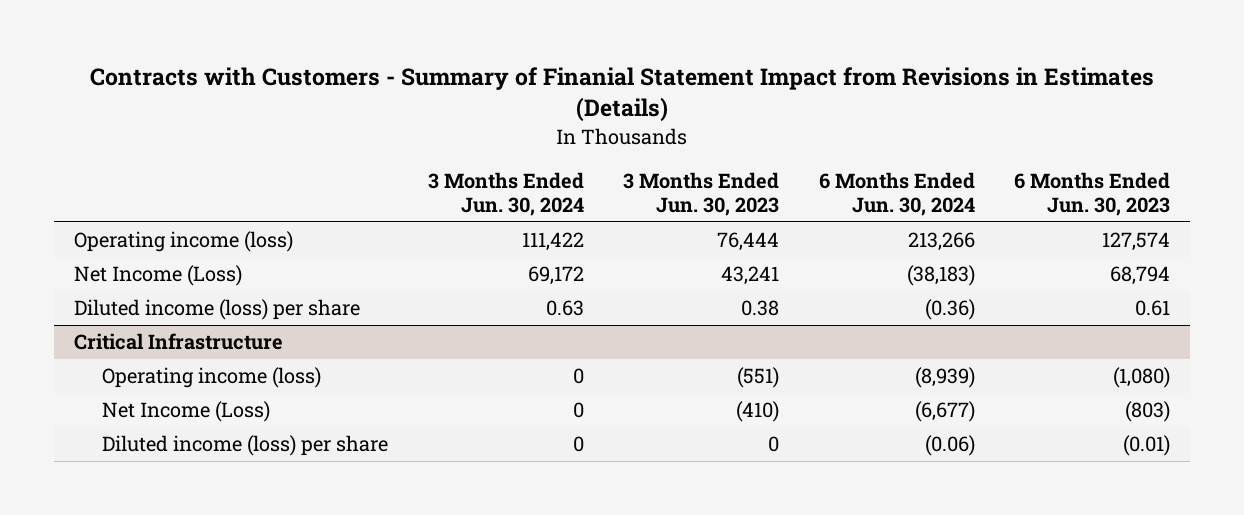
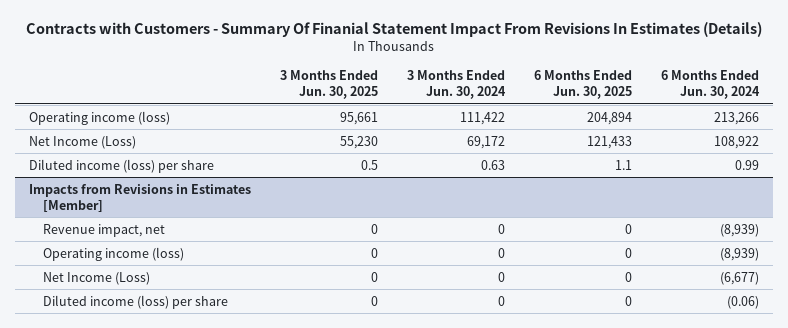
- Contracts with Customers - Summary of Finanial Statement Impact from Revisions in Estimates (Details)
+ Contracts with Customers - Summary Of Finanial Statement Impact From Revisions In Estimates (Details)
- | 3 Months Ended Jun. 30, 2024 | 3 Months Ended Jun. 30, 2023 | 6 Months Ended Jun. 30, 2024 | 6 Months Ended Jun. 30, 2023
+ | 3 Months Ended Jun. 30, 2025 | 3 Months Ended Jun. 30, 2024 | 6 Months Ended Jun. 30, 2025 | 6 Months Ended Jun. 30, 2024
- Net Income (Loss) | 69,172 | 43,241 | (38,183) | 68,794
- Diluted income (loss) per share | 0.63 | 0.38 | (0.36) | 0.61
- Critical Infrastructure
+ Net Income (Loss) | 55,230 | 69,172 | 121,433 | 108,922
+ Diluted income (loss) per share | 0.5 | 0.63 | 1.1 | 0.99
+ Impacts from Revisions in Estimates [Member]
+ Revenue impact, net | 0 | 0 | 0 | (8,939)

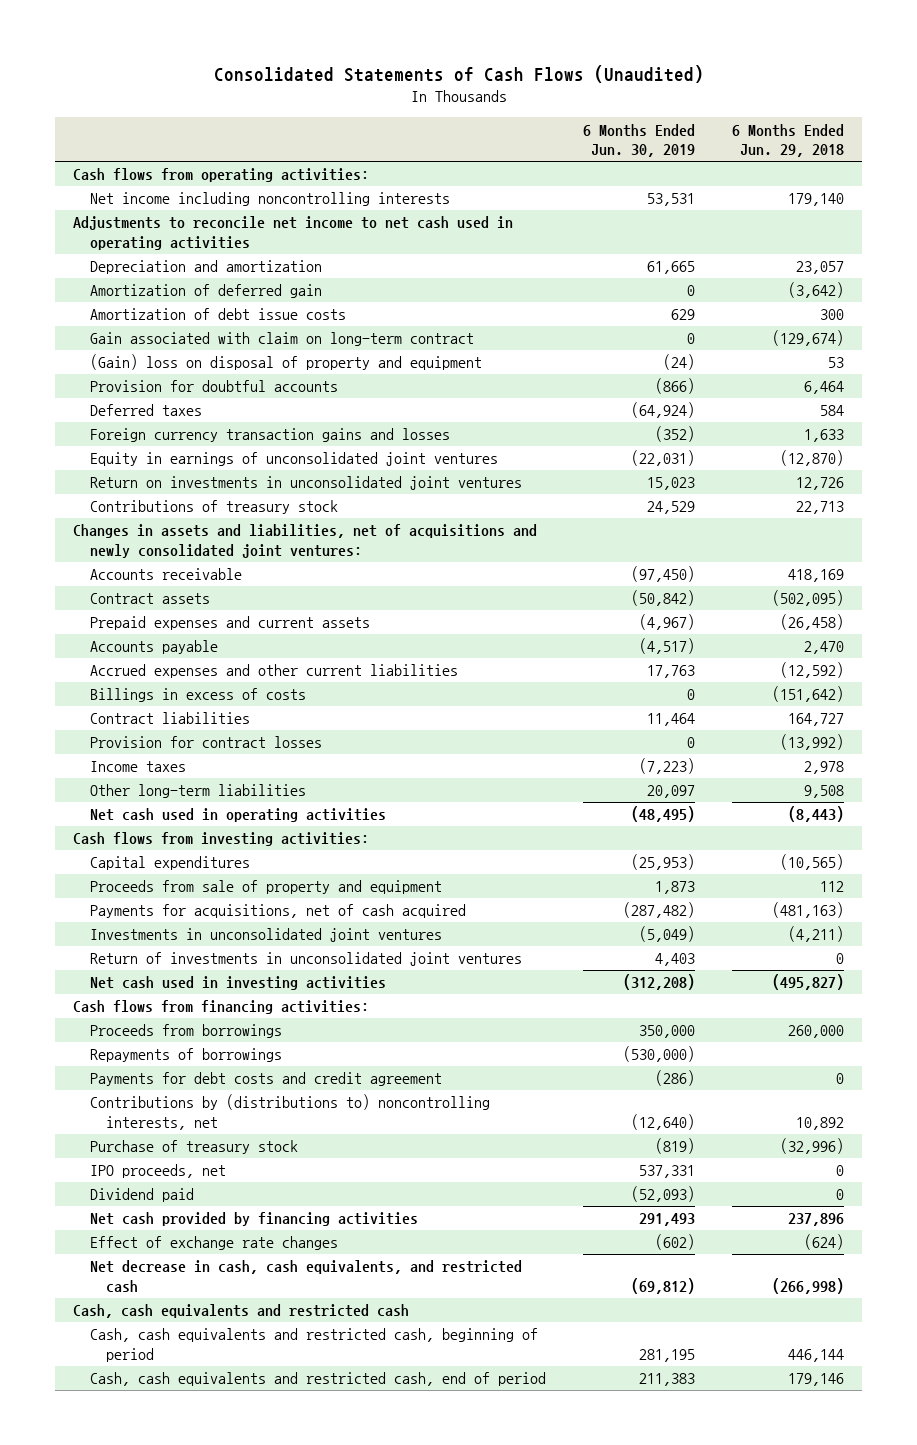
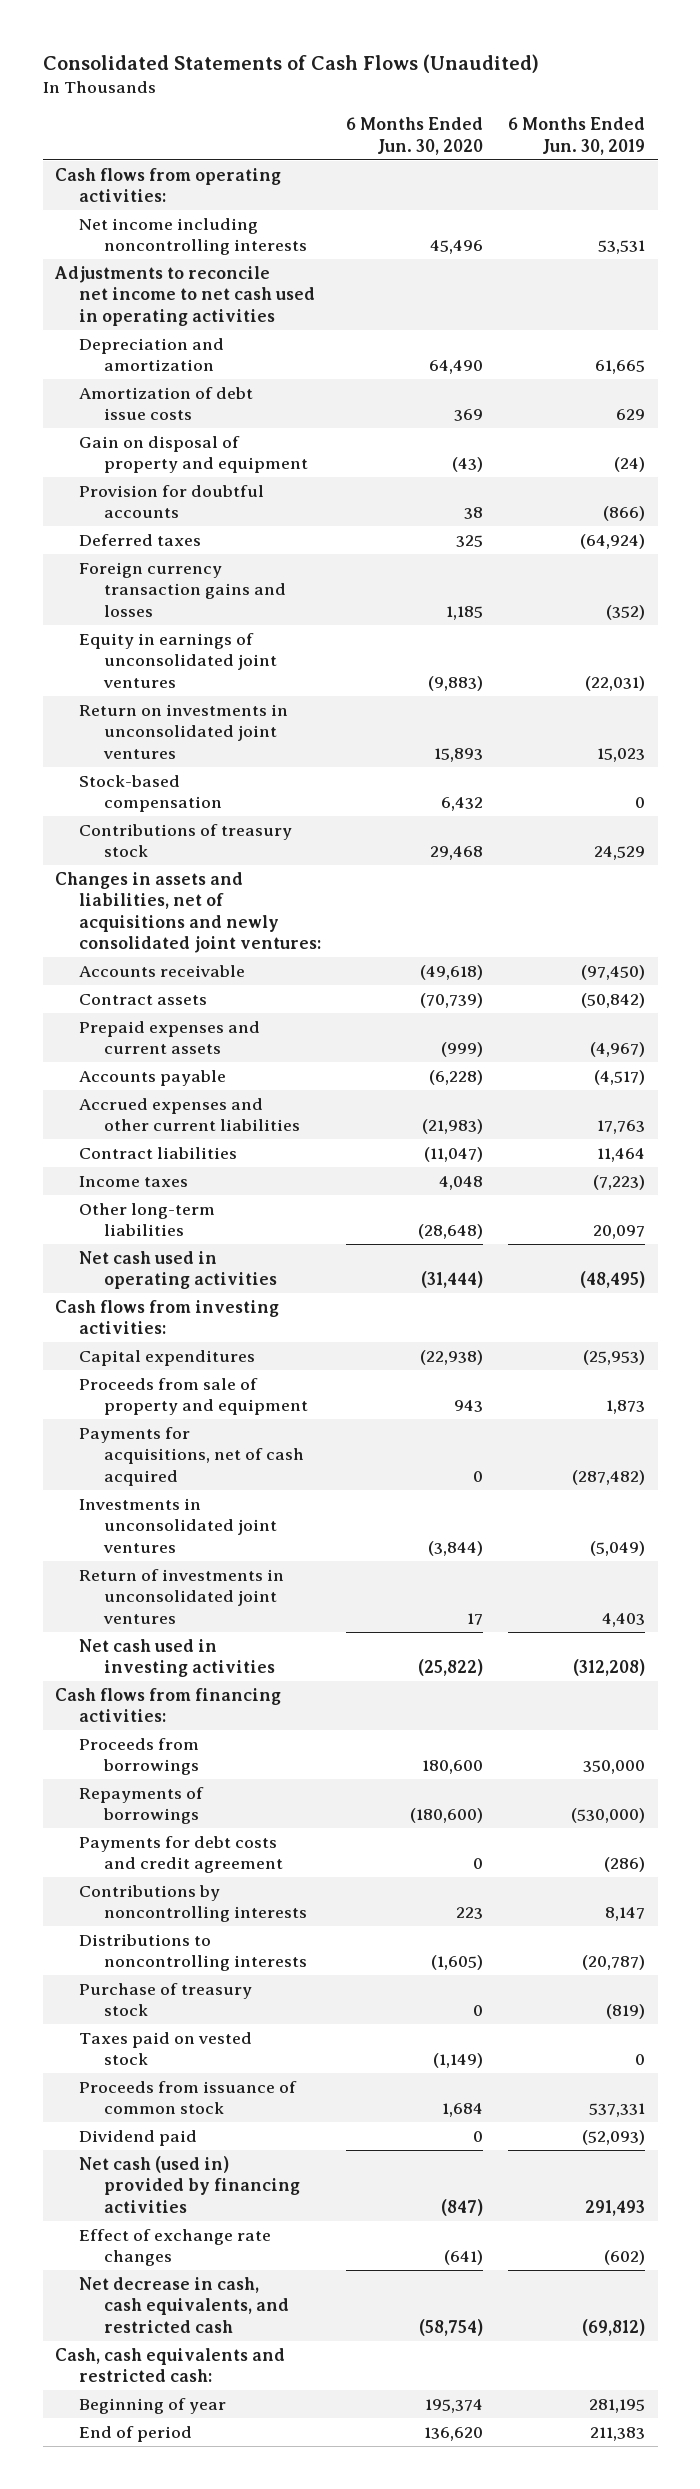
- | 6 Months Ended Jun. 30, 2019 | 6 Months Ended Jun. 29, 2018
+ | 6 Months Ended Jun. 30, 2020 | 6 Months Ended Jun. 30, 2019
- Amortization of deferred gain | 0 | (3,642)
- Gain associated with claim on long-term contract | 0 | (129,674)
- (Gain) loss on disposal of property and equipment | (24) | 53
+ Gain on disposal of property and equipment | (43) | (24)
+ Stock-based compensation | 6,432 | 0
- Billings in excess of costs | 0 | (151,642)
- Provision for contract losses | 0 | (13,992)
- Contributions by (distributions to) noncontrolling interests, net | (12,640) | 10,892
+ Contributions by noncontrolling interests | 223 | 8,147
+ Distributions to noncontrolling interests | (1,605) | (20,787)
- IPO proceeds, net | 537,331 | 0
+ Taxes paid on vested stock | (1,149) | 0
+ Proceeds from issuance of common stock | 1,684 | 537,331
- Net cash provided by financing activities | 291,493 | 237,896
+ Net cash (used in) provided by financing activities | (847) | 291,493
- Cash, cash equivalents and restricted cash
- Cash, cash equivalents and restricted cash, beginning of period | 281,195 | 446,144
- Cash, cash equivalents and restricted cash, end of period | 211,383 | 179,146
+ Cash, cash equivalents and restricted cash:
+ Beginning of year | 195,374 | 281,195
+ End of period | 136,620 | 211,383

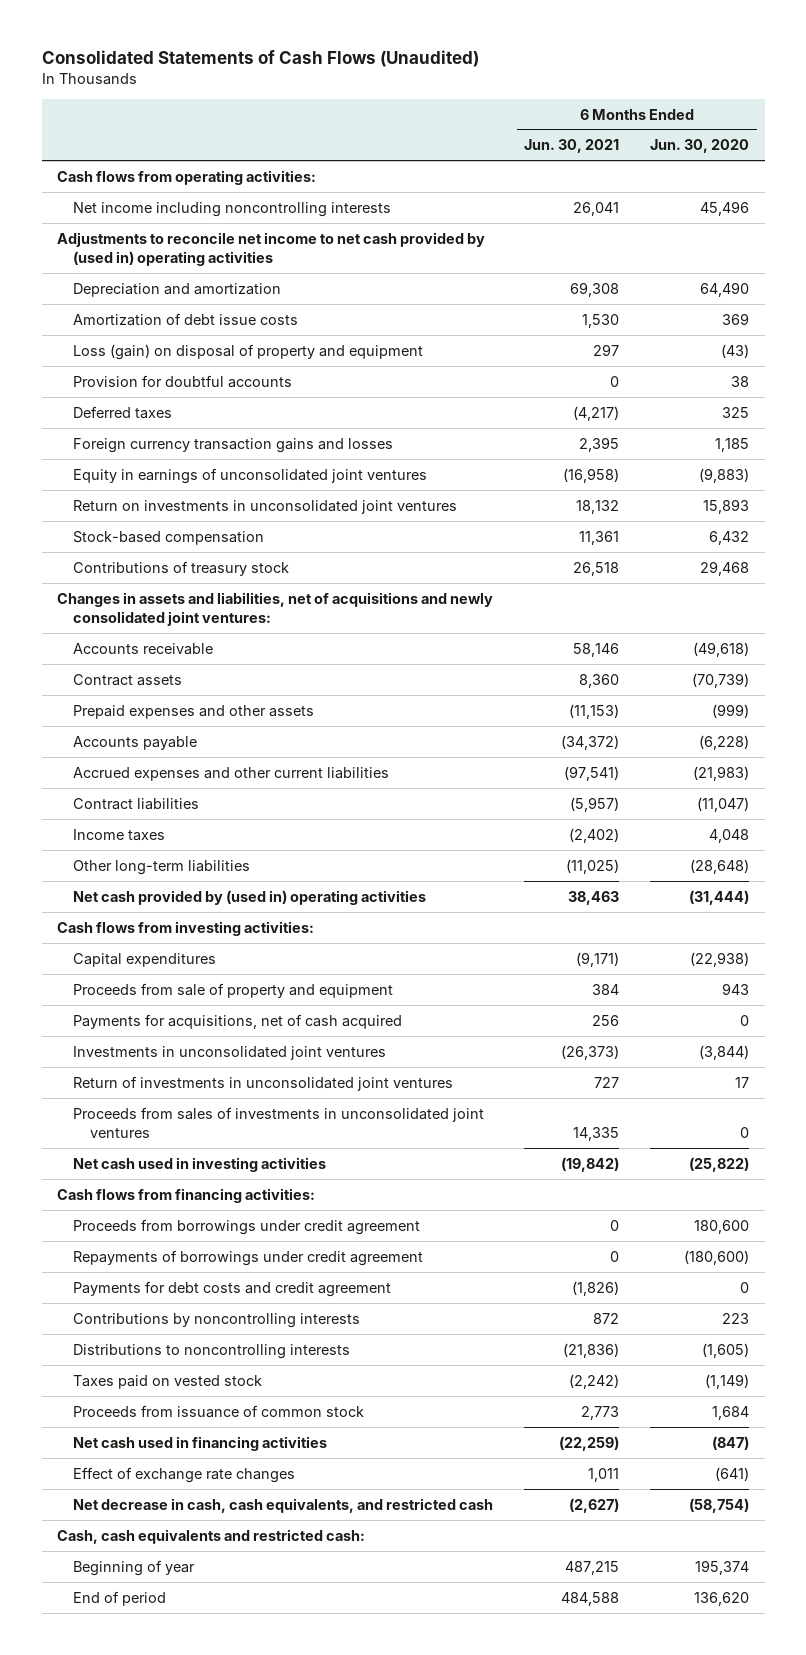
- | 6 Months Ended Jun. 30, 2020 | 6 Months Ended Jun. 30, 2019
+ | 6 Months Ended Jun. 30, 2021 | 6 Months Ended Jun. 30, 2020
- Adjustments to reconcile net income to net cash used in operating activities
+ Adjustments to reconcile net income to net cash provided by (used in) operating activities
- Gain on disposal of property and equipment | (43) | (24)
+ Loss (gain) on disposal of property and equipment | 297 | (43)
- Prepaid expenses and current assets | (999) | (4,967)
+ Prepaid expenses and other assets | (11,153) | (999)
- Net cash used in operating activities | (31,444) | (48,495)
+ Net cash provided by (used in) operating activities | 38,463 | (31,444)
+ Proceeds from sales of investments in unconsolidated joint ventures | 14,335 | 0
- Proceeds from borrowings | 180,600 | 350,000
- Repayments of borrowings | (180,600) | (530,000)
+ Proceeds from borrowings under credit agreement | 0 | 180,600
+ Repayments of borrowings under credit agreement | 0 | (180,600)
- Purchase of treasury stock | 0 | (819)
- Dividend paid | 0 | (52,093)
- Net cash (used in) provided by financing activities | (847) | 291,493
+ Net cash used in financing activities | (22,259) | (847)

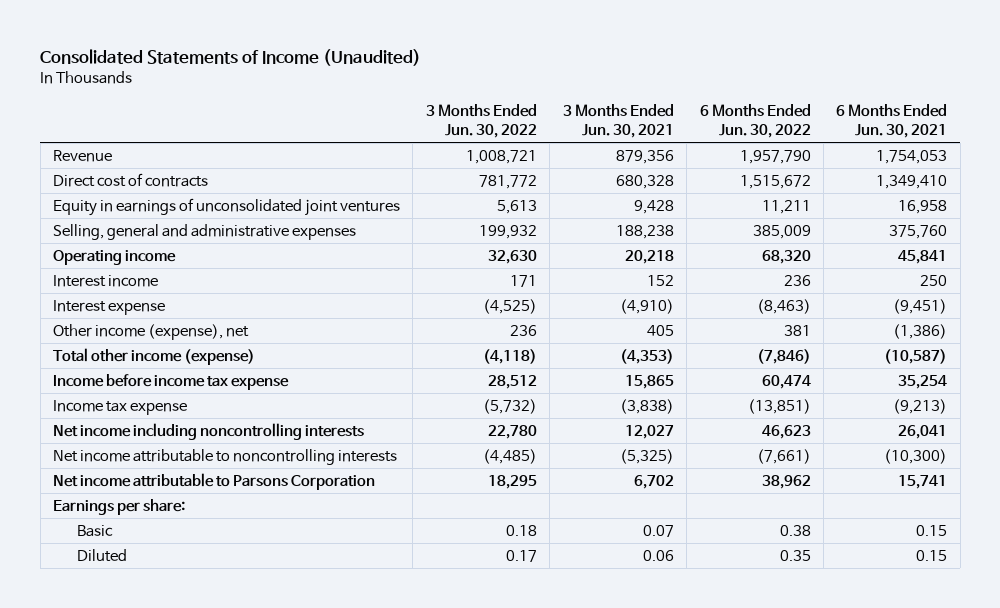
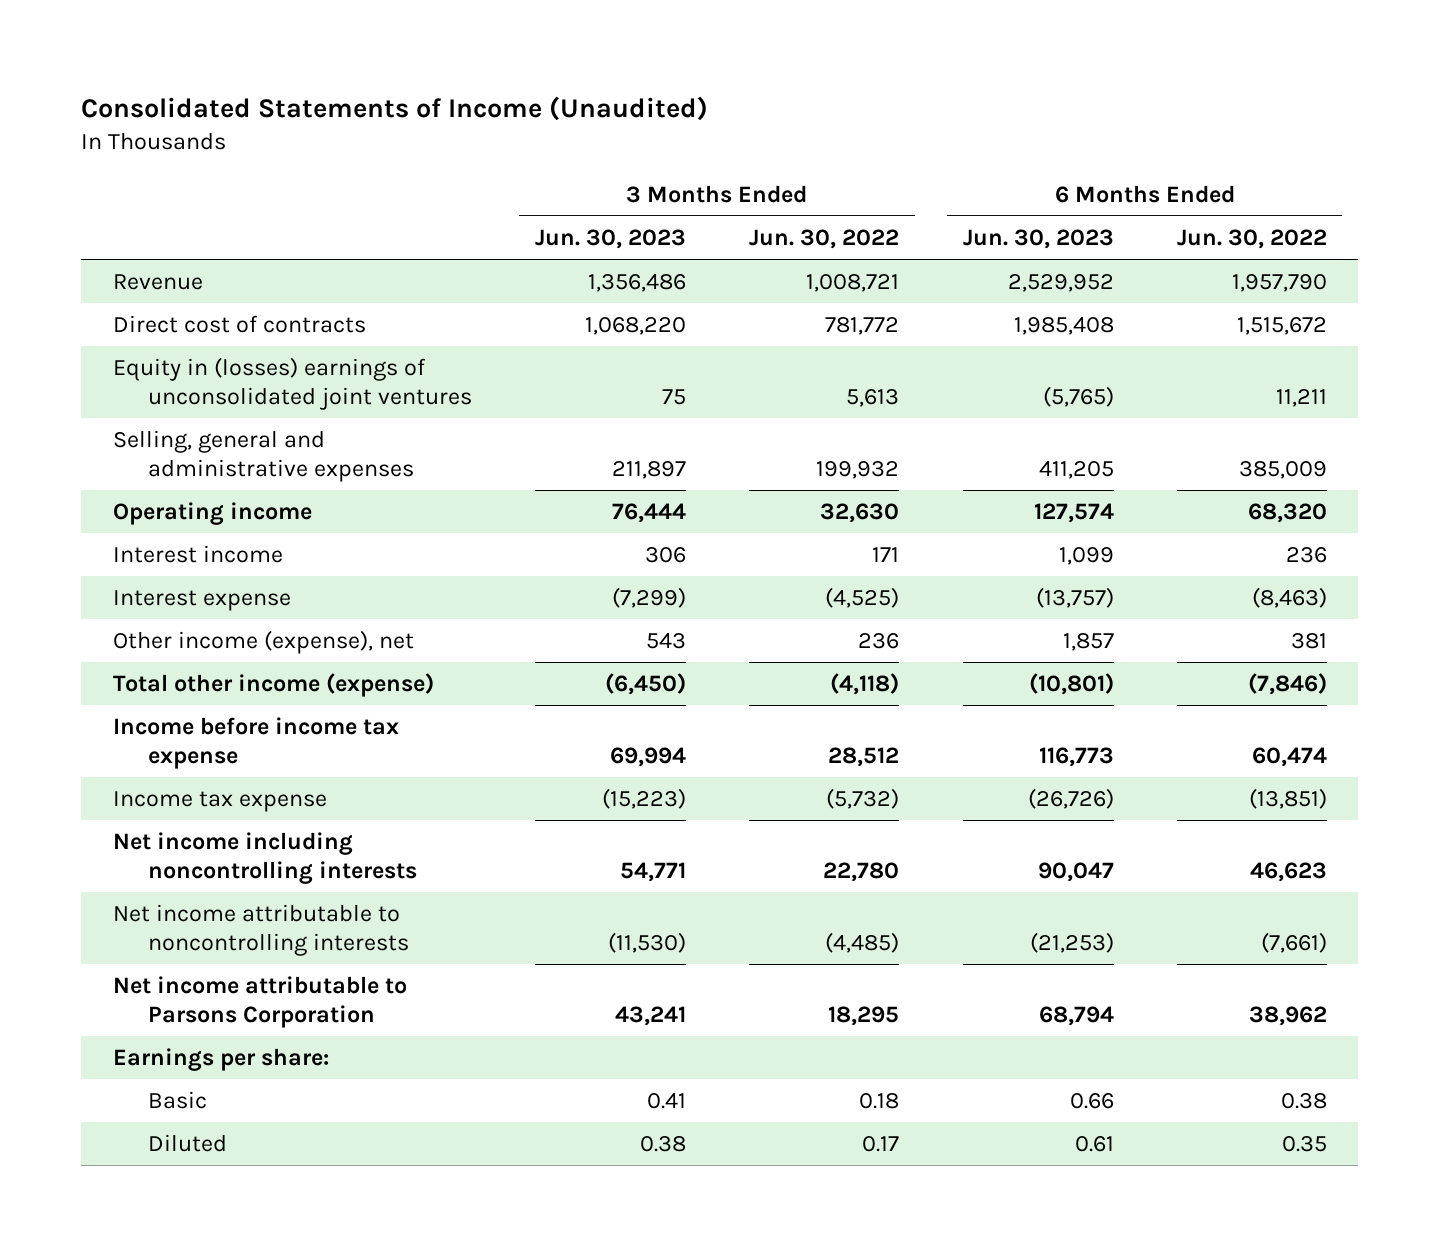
- | 3 Months Ended Jun. 30, 2022 | 3 Months Ended Jun. 30, 2021 | 6 Months Ended Jun. 30, 2022 | 6 Months Ended Jun. 30, 2021
+ | 3 Months Ended Jun. 30, 2023 | 3 Months Ended Jun. 30, 2022 | 6 Months Ended Jun. 30, 2023 | 6 Months Ended Jun. 30, 2022
- Equity in earnings of unconsolidated joint ventures | 5,613 | 9,428 | 11,211 | 16,958
+ Equity in (losses) earnings of unconsolidated joint ventures | 75 | 5,613 | (5,765) | 11,211

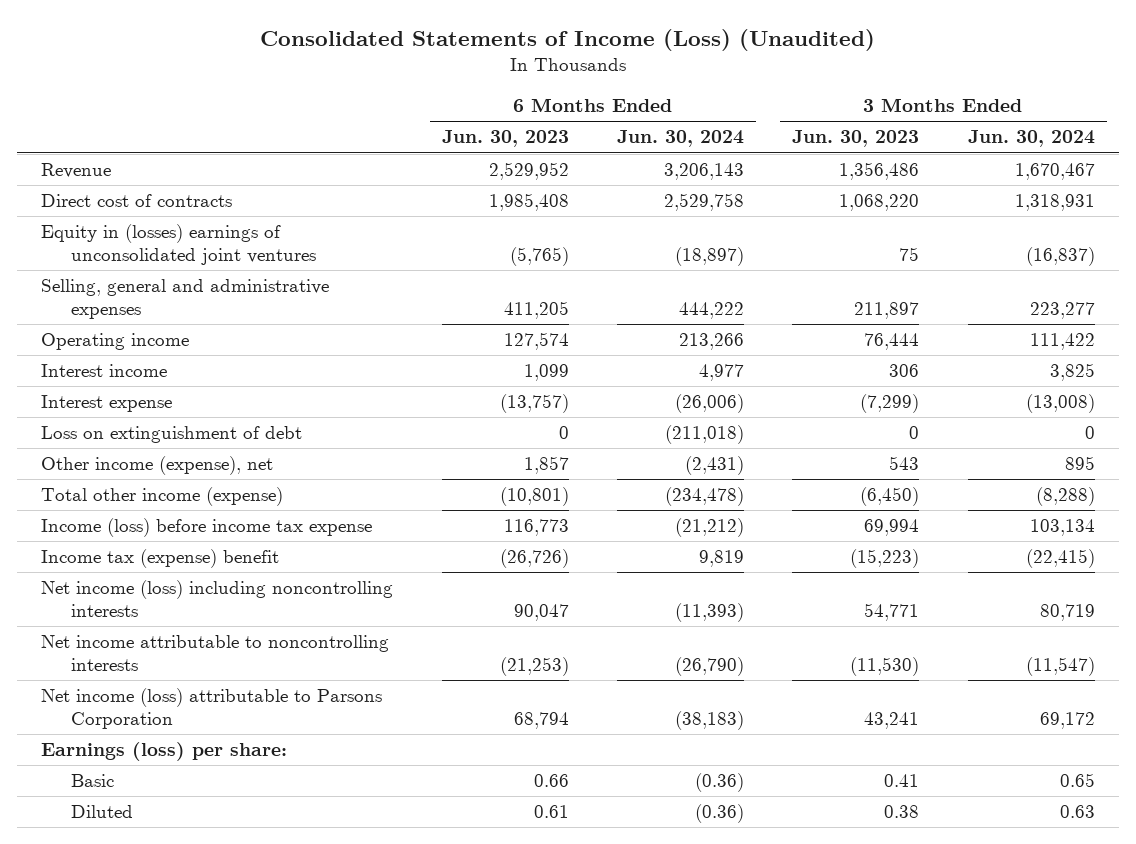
- Consolidated Statements of Income (Unaudited)
+ Consolidated Statements of Income (Loss) (Unaudited)
- | 3 Months Ended Jun. 30, 2023 | 3 Months Ended Jun. 30, 2022 | 6 Months Ended Jun. 30, 2023 | 6 Months Ended Jun. 30, 2022
+ | 6 Months Ended Jun. 30, 2023 | 6 Months Ended Jun. 30, 2024 | 3 Months Ended Jun. 30, 2023 | 3 Months Ended Jun. 30, 2024
+ Loss on extinguishment of debt | 0 | (211,018) | 0 | 0
- Income before income tax expense | 69,994 | 28,512 | 116,773 | 60,474
- Income tax expense | (15,223) | (5,732) | (26,726) | (13,851)
- Net income including noncontrolling interests | 54,771 | 22,780 | 90,047 | 46,623
+ Income (loss) before income tax expense | 116,773 | (21,212) | 69,994 | 103,134
+ Income tax (expense) benefit | (26,726) | 9,819 | (15,223) | (22,415)
+ Net income (loss) including noncontrolling interests | 90,047 | (11,393) | 54,771 | 80,719
- Net income attributable to Parsons Corporation | 43,241 | 18,295 | 68,794 | 38,962
- Earnings per share:
+ Net income (loss) attributable to Parsons Corporation | 68,794 | (38,183) | 43,241 | 69,172
+ Earnings (loss) per share:

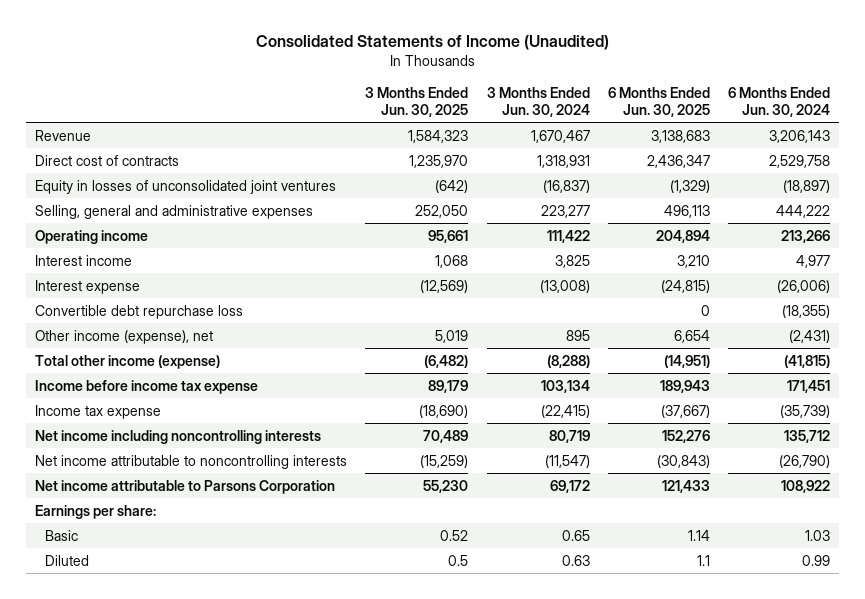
- Consolidated Statements of Income (Loss) (Unaudited)
+ Consolidated Statements of Income (Unaudited)
- | 6 Months Ended Jun. 30, 2023 | 6 Months Ended Jun. 30, 2024 | 3 Months Ended Jun. 30, 2023 | 3 Months Ended Jun. 30, 2024
+ | 3 Months Ended Jun. 30, 2025 | 3 Months Ended Jun. 30, 2024 | 6 Months Ended Jun. 30, 2025 | 6 Months Ended Jun. 30, 2024
- Equity in (losses) earnings of unconsolidated joint ventures | (5,765) | (18,897) | 75 | (16,837)
+ Equity in losses of unconsolidated joint ventures | (642) | (16,837) | (1,329) | (18,897)
- Loss on extinguishment of debt | 0 | (211,018) | 0 | 0
+ Convertible debt repurchase loss | | | 0 | (18,355)
- Total other income (expense) | (10,801) | (234,478) | (6,450) | (8,288)
- Income (loss) before income tax expense | 116,773 | (21,212) | 69,994 | 103,134
- Income tax (expense) benefit | (26,726) | 9,819 | (15,223) | (22,415)
- Net income (loss) including noncontrolling interests | 90,047 | (11,393) | 54,771 | 80,719
+ Total other income (expense) | (6,482) | (8,288) | (14,951) | (41,815)
+ Income before income tax expense | 89,179 | 103,134 | 189,943 | 171,451
+ Income tax expense | (18,690) | (22,415) | (37,667) | (35,739)
+ Net income including noncontrolling interests | 70,489 | 80,719 | 152,276 | 135,712
- Net income (loss) attributable to Parsons Corporation | 68,794 | (38,183) | 43,241 | 69,172
- Earnings (loss) per share:
- Basic | 0.66 | (0.36) | 0.41 | 0.65
- Diluted | 0.61 | (0.36) | 0.38 | 0.63
+ Net income attributable to Parsons Corporation | 55,230 | 69,172 | 121,433 | 108,922
+ Earnings per share:
+ Basic | 0.52 | 0.65 | 1.14 | 1.03
+ Diluted | 0.5 | 0.63 | 1.1 | 0.99

